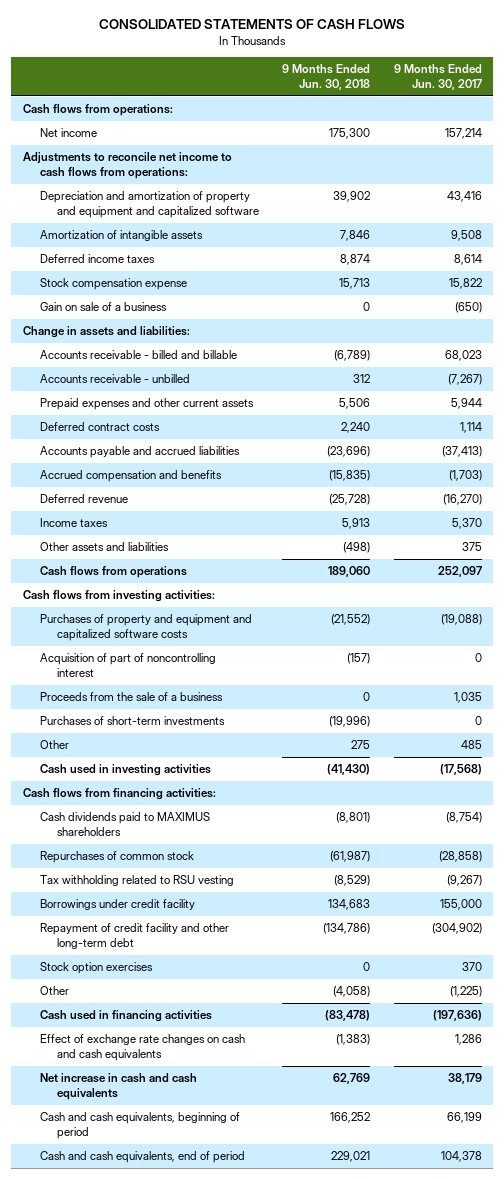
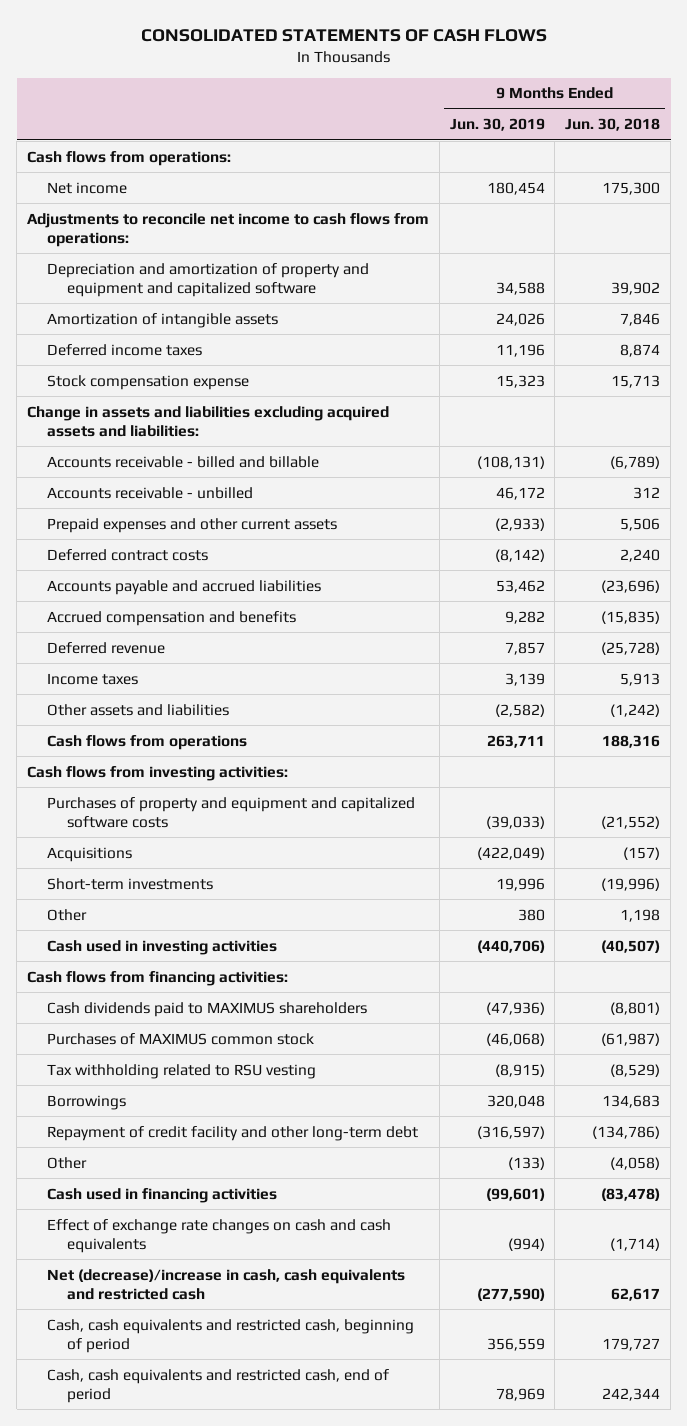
- | 9 Months Ended Jun. 30, 2018 | 9 Months Ended Jun. 30, 2017
+ | 9 Months Ended Jun. 30, 2019 | 9 Months Ended Jun. 30, 2018
- Gain on sale of a business | 0 | (650)
- Change in assets and liabilities:
+ Change in assets and liabilities excluding acquired assets and liabilities:
- Other assets and liabilities | (498) | 375
- Cash flows from operations | 189,060 | 252,097
+ Other assets and liabilities | (2,582) | (1,242)
+ Cash flows from operations | 263,711 | 188,316
- Acquisition of part of noncontrolling interest | (157) | 0
- Proceeds from the sale of a business | 0 | 1,035
- Purchases of short-term investments | (19,996) | 0
- Other | 275 | 485
- Cash used in investing activities | (41,430) | (17,568)
+ Acquisitions | (422,049) | (157)
+ Short-term investments | 19,996 | (19,996)
+ Other | 380 | 1,198
+ Cash used in investing activities | (440,706) | (40,507)
- Repurchases of common stock | (61,987) | (28,858)
+ Purchases of MAXIMUS common stock | (46,068) | (61,987)
- Borrowings under credit facility | 134,683 | 155,000
+ Borrowings | 320,048 | 134,683
- Stock option exercises | 0 | 370
- Effect of exchange rate changes on cash and cash equivalents | (1,383) | 1,286
- Net increase in cash and cash equivalents | 62,769 | 38,179
- Cash and cash equivalents, beginning of period | 166,252 | 66,199
- Cash and cash equivalents, end of period | 229,021 | 104,378
+ Effect of exchange rate changes on cash and cash equivalents | (994) | (1,714)
+ Net (decrease)/increase in cash, cash equivalents and restricted cash | (277,590) | 62,617
+ Cash, cash equivalents and restricted cash, beginning of period | 356,559 | 179,727
+ Cash, cash equivalents and restricted cash, end of period | 78,969 | 242,344

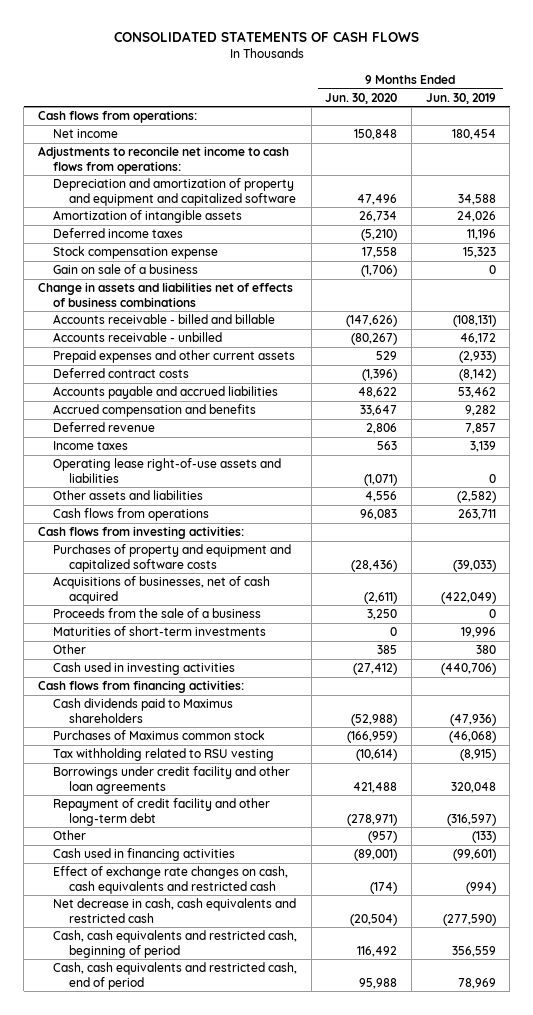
- | 9 Months Ended Jun. 30, 2019 | 9 Months Ended Jun. 30, 2018
+ | 9 Months Ended Jun. 30, 2020 | 9 Months Ended Jun. 30, 2019
- Change in assets and liabilities excluding acquired assets and liabilities:
+ Gain on sale of a business | (1,706) | 0
+ Change in assets and liabilities net of effects of business combinations
+ Operating lease right-of-use assets and liabilities | (1,071) | 0
- Acquisitions | (422,049) | (157)
- Short-term investments | 19,996 | (19,996)
+ Acquisitions of businesses, net of cash acquired | (2,611) | (422,049)
+ Proceeds from the sale of a business | 3,250 | 0
+ Maturities of short-term investments | 0 | 19,996
- Cash dividends paid to MAXIMUS shareholders | (47,936) | (8,801)
- Purchases of MAXIMUS common stock | (46,068) | (61,987)
+ Cash dividends paid to Maximus shareholders | (52,988) | (47,936)
+ Purchases of Maximus common stock | (166,959) | (46,068)
- Borrowings | 320,048 | 134,683
+ Borrowings under credit facility and other loan agreements | 421,488 | 320,048
- Effect of exchange rate changes on cash and cash equivalents | (994) | (1,714)
- Net (decrease)/increase in cash, cash equivalents and restricted cash | (277,590) | 62,617
+ Effect of exchange rate changes on cash, cash equivalents and restricted cash | (174) | (994)
+ Net decrease in cash, cash equivalents and restricted cash | (20,504) | (277,590)

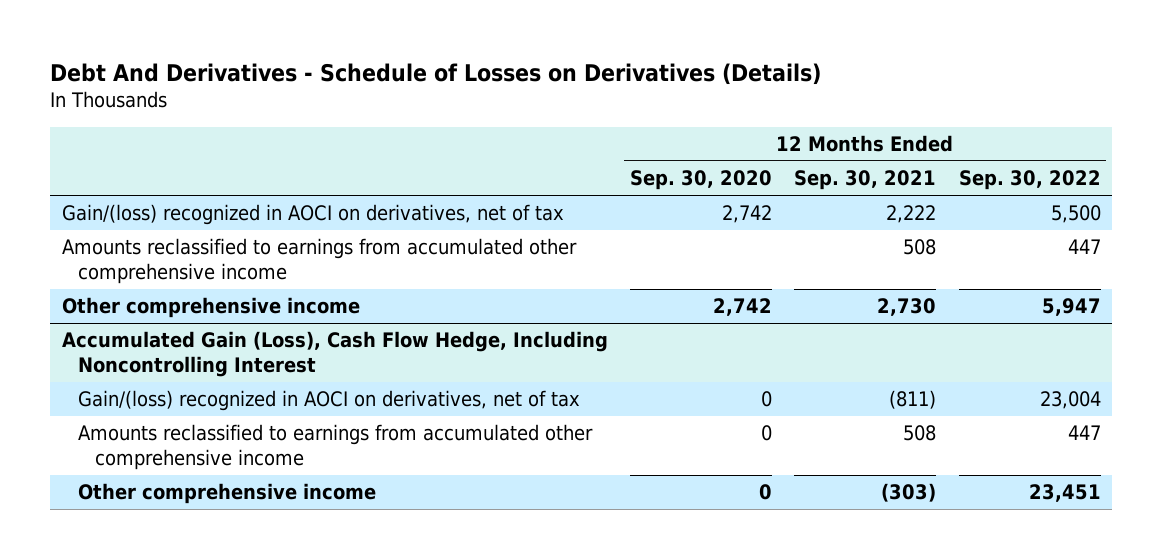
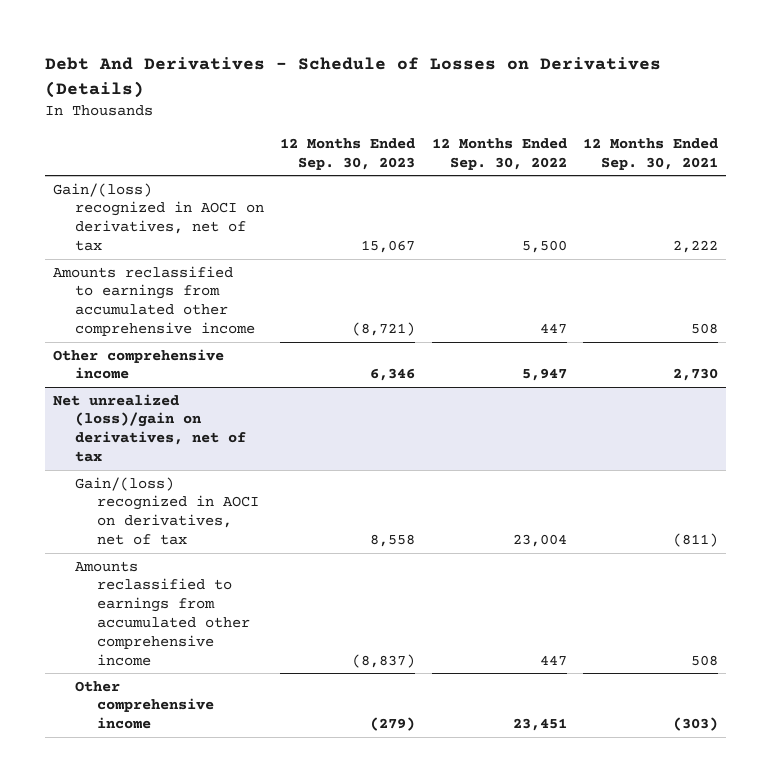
- | 12 Months Ended Sep. 30, 2020 | 12 Months Ended Sep. 30, 2021 | 12 Months Ended Sep. 30, 2022
+ | 12 Months Ended Sep. 30, 2023 | 12 Months Ended Sep. 30, 2022 | 12 Months Ended Sep. 30, 2021
- Accumulated Gain (Loss), Cash Flow Hedge, Including Noncontrolling Interest
+ Net unrealized (loss)/gain on derivatives, net of tax

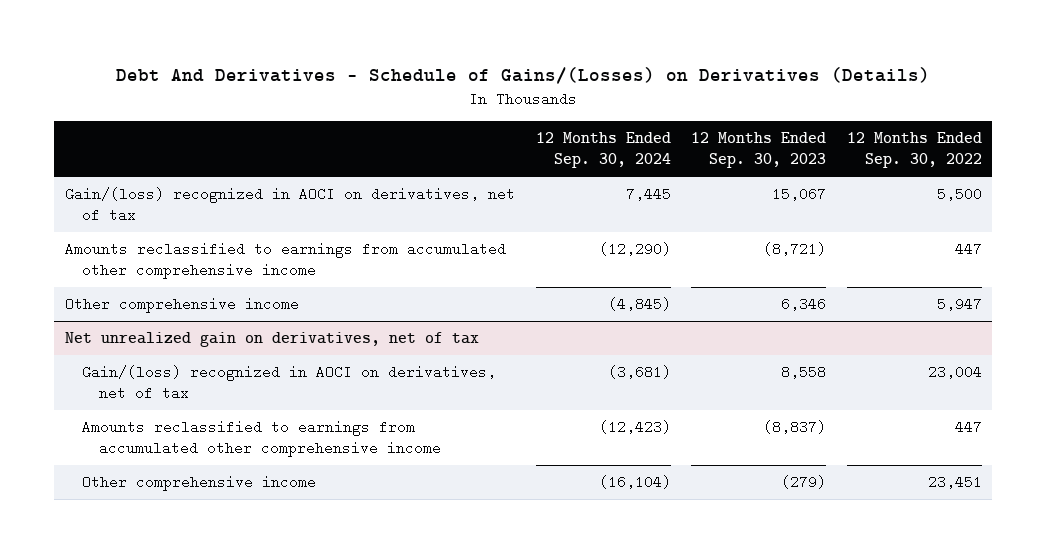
- Debt And Derivatives - Schedule of Losses on Derivatives (Details)
+ Debt And Derivatives - Schedule of Gains/(Losses) on Derivatives (Details)
- | 12 Months Ended Sep. 30, 2023 | 12 Months Ended Sep. 30, 2022 | 12 Months Ended Sep. 30, 2021
+ | 12 Months Ended Sep. 30, 2024 | 12 Months Ended Sep. 30, 2023 | 12 Months Ended Sep. 30, 2022
- Net unrealized (loss)/gain on derivatives, net of tax
+ Net unrealized gain on derivatives, net of tax

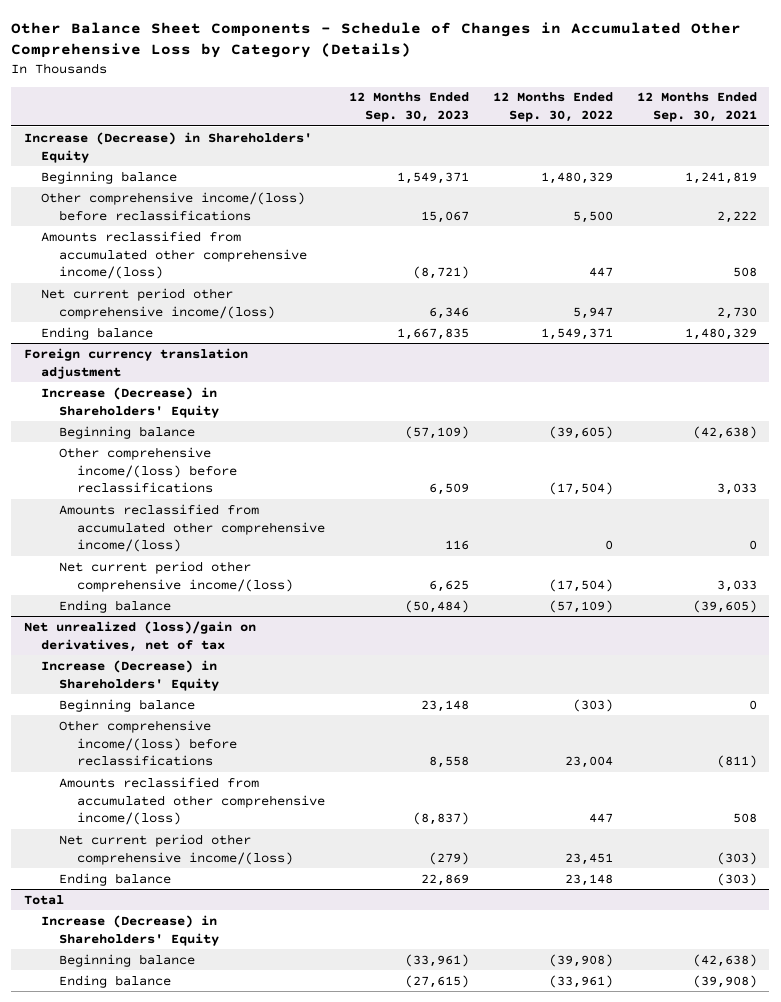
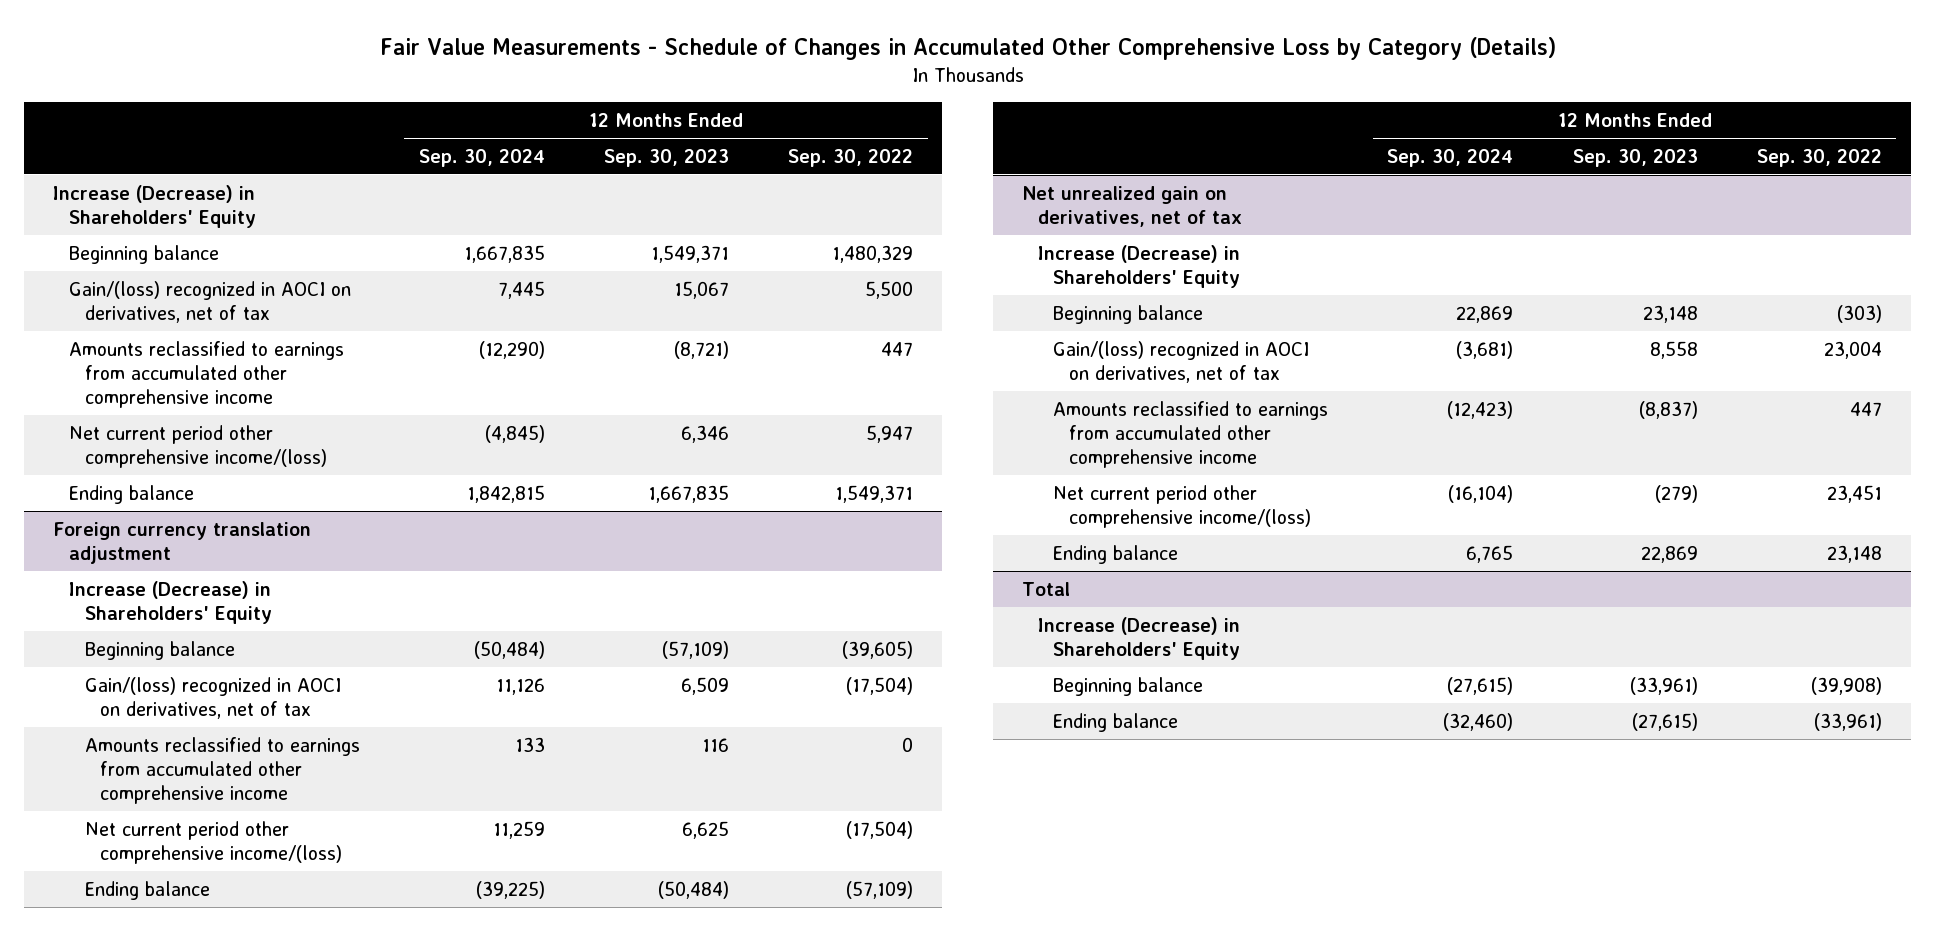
- Other Balance Sheet Components - Schedule of Changes in Accumulated Other Comprehensive Loss by Category (Details)
+ Fair Value Measurements - Schedule of Changes in Accumulated Other Comprehensive Loss by Category (Details)
- | 12 Months Ended Sep. 30, 2023 | 12 Months Ended Sep. 30, 2022 | 12 Months Ended Sep. 30, 2021
+ | 12 Months Ended Sep. 30, 2024 | 12 Months Ended Sep. 30, 2023 | 12 Months Ended Sep. 30, 2022
- Other comprehensive income/(loss) before reclassifications | 15,067 | 5,500 | 2,222
- Amounts reclassified from accumulated other comprehensive income/(loss) | (8,721) | 447 | 508
+ Gain/(loss) recognized in AOCI on derivatives, net of tax | 7,445 | 15,067 | 5,500
+ Amounts reclassified to earnings from accumulated other comprehensive income | (12,290) | (8,721) | 447
@ Foreign currency translation adjustment
- Other comprehensive income/(loss) before reclassifications | 6,509 | (17,504) | 3,033
- Amounts reclassified from accumulated other comprehensive income/(loss) | 116 | 0 | 0
+ Gain/(loss) recognized in AOCI on derivatives, net of tax | 11,126 | 6,509 | (17,504)
+ Amounts reclassified to earnings from accumulated other comprehensive income | 133 | 116 | 0
- Net unrealized (loss)/gain on derivatives, net of tax
+ Net unrealized gain on derivatives, net of tax
- Other comprehensive income/(loss) before reclassifications | 8,558 | 23,004 | (811)
- Amounts reclassified from accumulated other comprehensive income/(loss) | (8,837) | 447 | 508
+ Gain/(loss) recognized in AOCI on derivatives, net of tax | (3,681) | 8,558 | 23,004
+ Amounts reclassified to earnings from accumulated other comprehensive income | (12,423) | (8,837) | 447

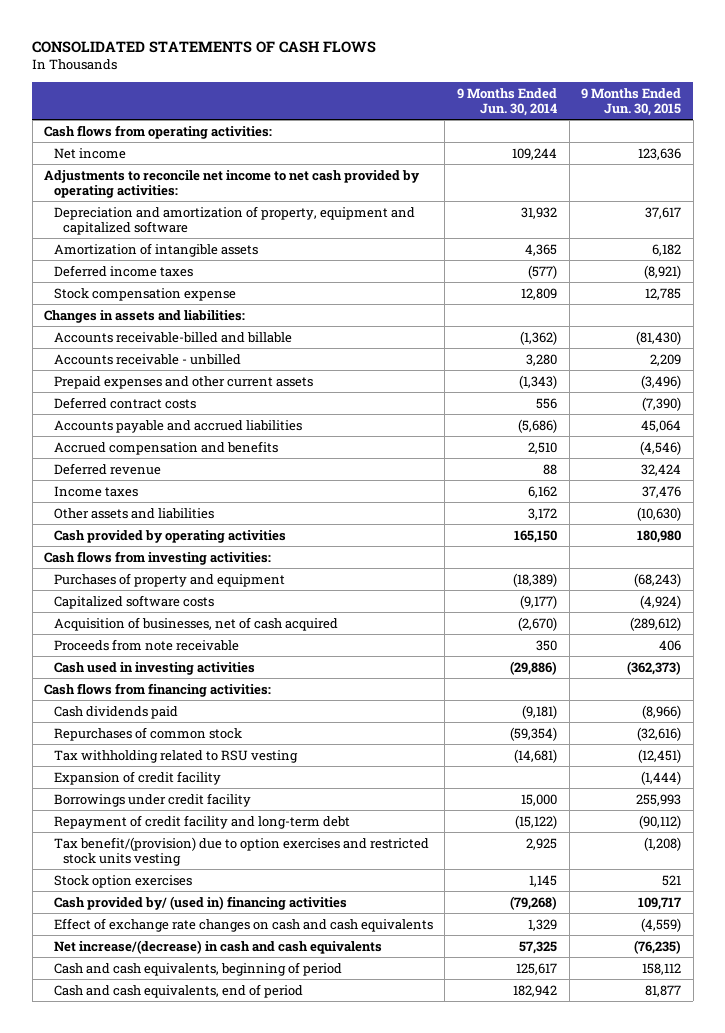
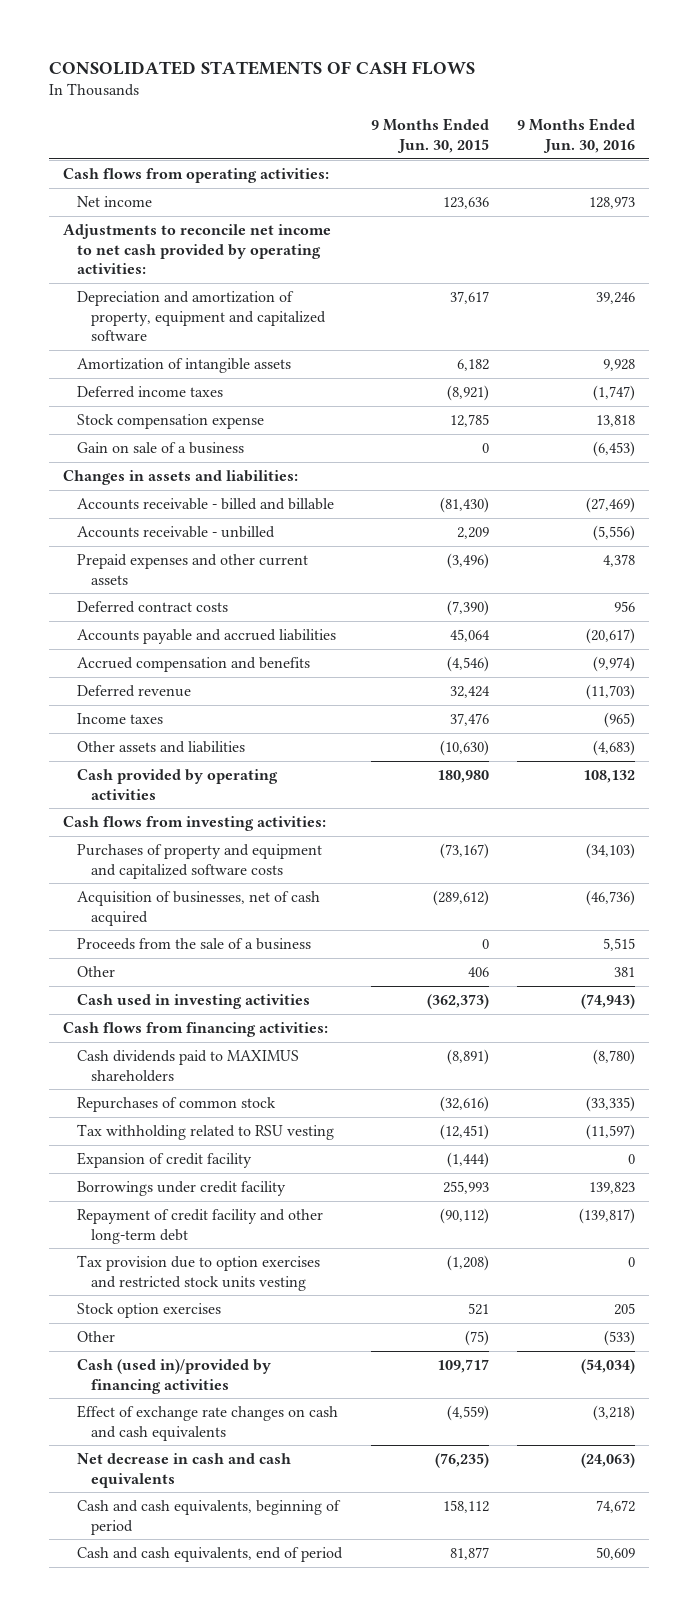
- | 9 Months Ended Jun. 30, 2014 | 9 Months Ended Jun. 30, 2015
+ | 9 Months Ended Jun. 30, 2015 | 9 Months Ended Jun. 30, 2016
+ Gain on sale of a business | 0 | (6,453)
- Accounts receivable-billed and billable | (1,362) | (81,430)
+ Accounts receivable - billed and billable | (81,430) | (27,469)
- Purchases of property and equipment | (18,389) | (68,243)
- Capitalized software costs | (9,177) | (4,924)
+ Purchases of property and equipment and capitalized software costs | (73,167) | (34,103)
- Proceeds from note receivable | 350 | 406
+ Proceeds from the sale of a business | 0 | 5,515
+ Other | 406 | 381
- Cash dividends paid | (9,181) | (8,966)
+ Cash dividends paid to MAXIMUS shareholders | (8,891) | (8,780)
- Repayment of credit facility and long-term debt | (15,122) | (90,112)
- Tax benefit/(provision) due to option exercises and restricted stock units vesting | 2,925 | (1,208)
+ Repayment of credit facility and other long-term debt | (90,112) | (139,817)
+ Tax provision due to option exercises and restricted stock units vesting | (1,208) | 0
- Cash provided by/ (used in) financing activities | (79,268) | 109,717
+ Other | (75) | (533)
+ Cash (used in)/provided by financing activities | 109,717 | (54,034)
- Net increase/(decrease) in cash and cash equivalents | 57,325 | (76,235)
+ Net decrease in cash and cash equivalents | (76,235) | (24,063)

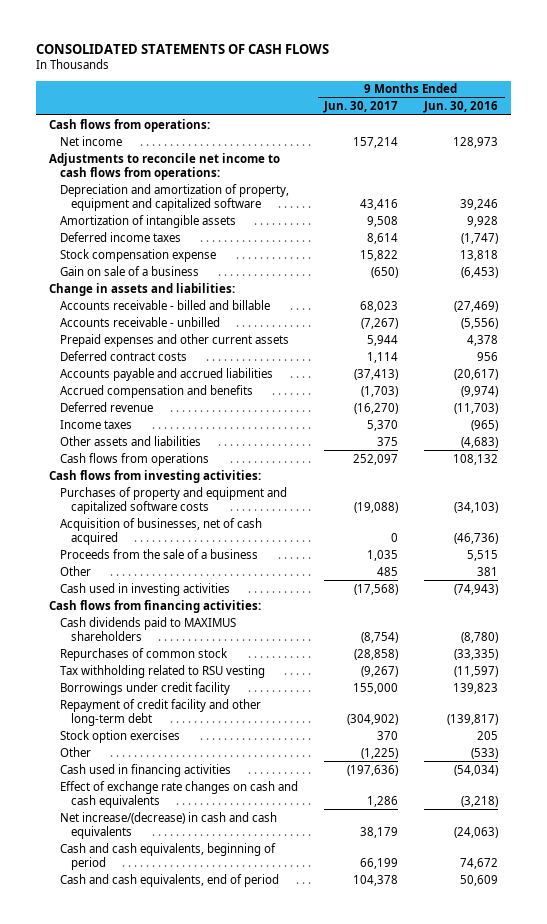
- | 9 Months Ended Jun. 30, 2015 | 9 Months Ended Jun. 30, 2016
+ | 9 Months Ended Jun. 30, 2017 | 9 Months Ended Jun. 30, 2016
- Cash flows from operating activities:
+ Cash flows from operations:
- Adjustments to reconcile net income to net cash provided by operating activities:
+ Adjustments to reconcile net income to cash flows from operations:
- Changes in assets and liabilities:
+ Change in assets and liabilities:
- Cash provided by operating activities | 180,980 | 108,132
+ Cash flows from operations | 252,097 | 108,132
- Expansion of credit facility | (1,444) | 0
- Tax provision due to option exercises and restricted stock units vesting | (1,208) | 0
- Cash (used in)/provided by financing activities | 109,717 | (54,034)
+ Cash used in financing activities | (197,636) | (54,034)
- Net decrease in cash and cash equivalents | (76,235) | (24,063)
+ Net increase/(decrease) in cash and cash equivalents | 38,179 | (24,063)

